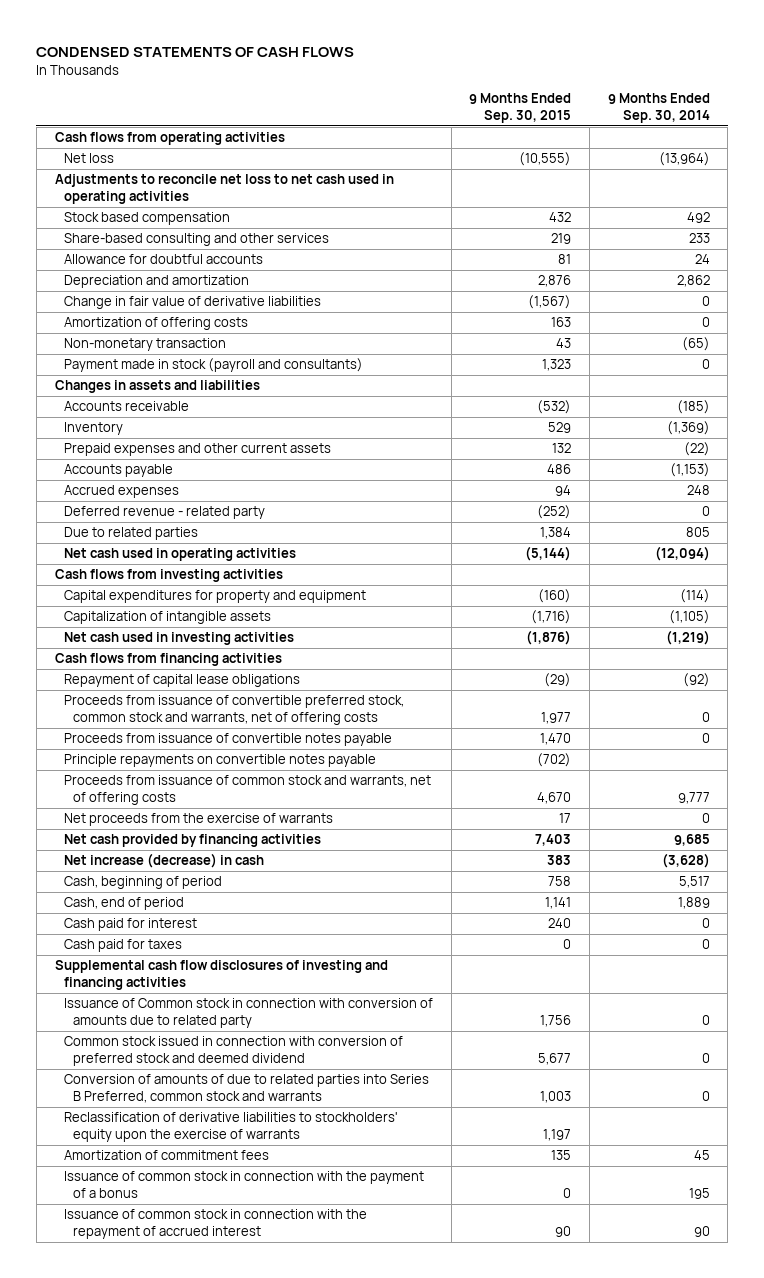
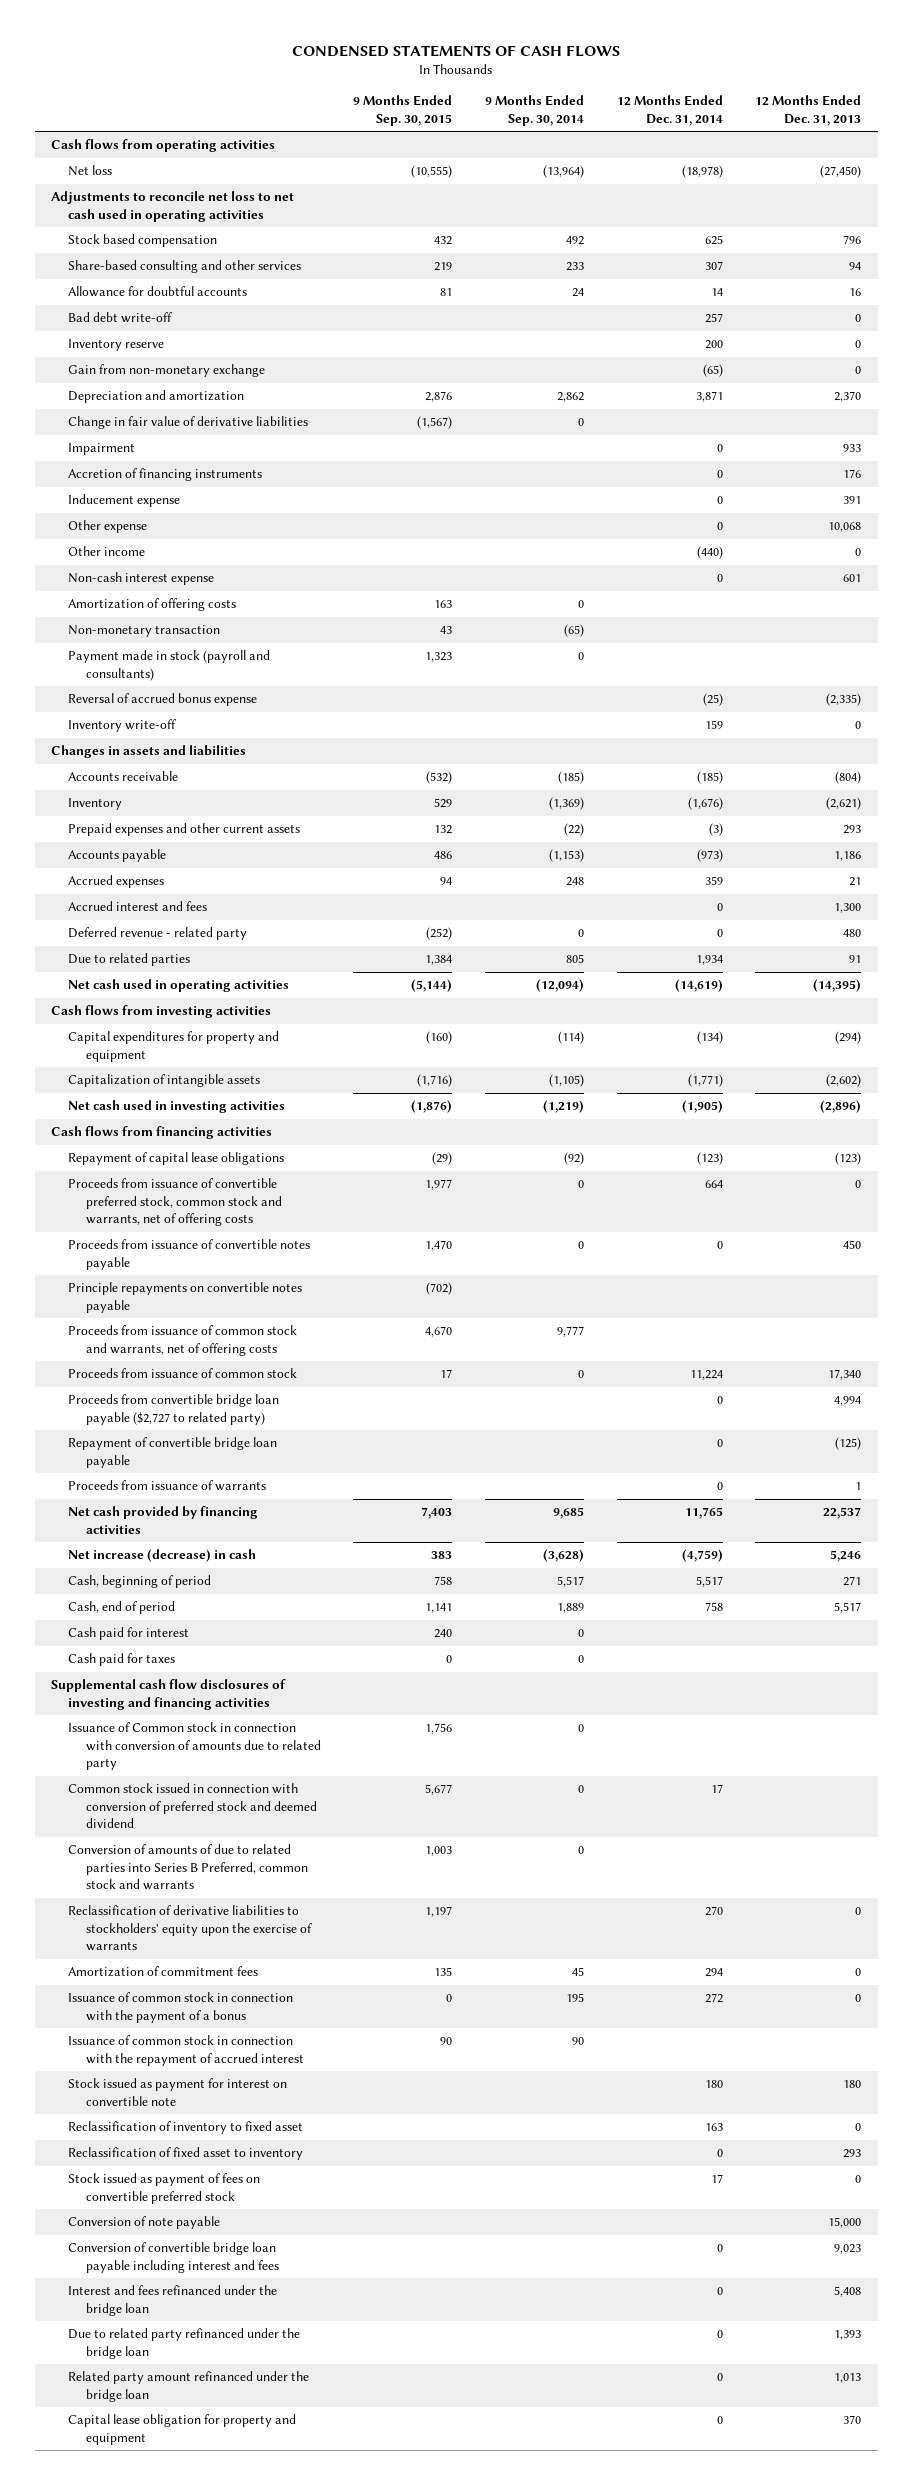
- | 9 Months Ended Sep. 30, 2015 | 9 Months Ended Sep. 30, 2014
+ | 9 Months Ended Sep. 30, 2015 | 9 Months Ended Sep. 30, 2014 | 12 Months Ended Dec. 31, 2014 | 12 Months Ended Dec. 31, 2013
+ Bad debt write-off | | | 257 | 0
+ Inventory reserve | | | 200 | 0
+ Gain from non-monetary exchange | | | (65) | 0
+ Impairment | | | 0 | 933
+ Accretion of financing instruments | | | 0 | 176
+ Inducement expense | | | 0 | 391
+ Other expense | | | 0 | 10,068
+ Other income | | | (440) | 0
+ Non-cash interest expense | | | 0 | 601
+ Reversal of accrued bonus expense | | | (25) | (2,335)
+ Inventory write-off | | | 159 | 0
+ Accrued interest and fees | | | 0 | 1,300
- Net proceeds from the exercise of warrants | 17 | 0
+ Proceeds from issuance of common stock | 17 | 0 | 11,224 | 17,340
+ Proceeds from convertible bridge loan payable ($2,727 to related party) | | | 0 | 4,994
+ Repayment of convertible bridge loan payable | | | 0 | (125)
+ Proceeds from issuance of warrants | | | 0 | 1
+ Stock issued as payment for interest on convertible note | | | 180 | 180
+ Reclassification of inventory to fixed asset | | | 163 | 0
+ Reclassification of fixed asset to inventory | | | 0 | 293
+ Stock issued as payment of fees on convertible preferred stock | | | 17 | 0
+ Conversion of note payable | | | | 15,000
+ Conversion of convertible bridge loan payable including interest and fees | | | 0 | 9,023
+ Interest and fees refinanced under the bridge loan | | | 0 | 5,408
+ Due to related party refinanced under the bridge loan | | | 0 | 1,393
+ Related party amount refinanced under the bridge loan | | | 0 | 1,013
+ Capital lease obligation for property and equipment | | | 0 | 370

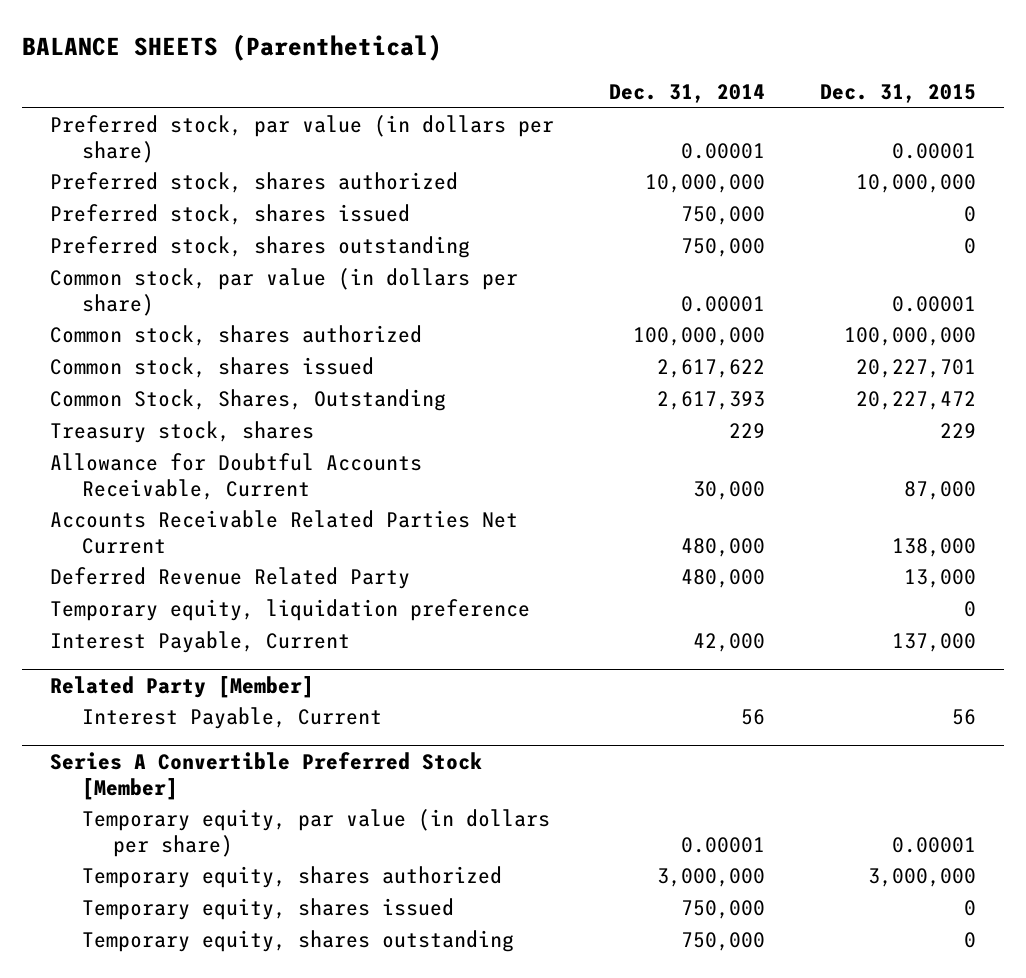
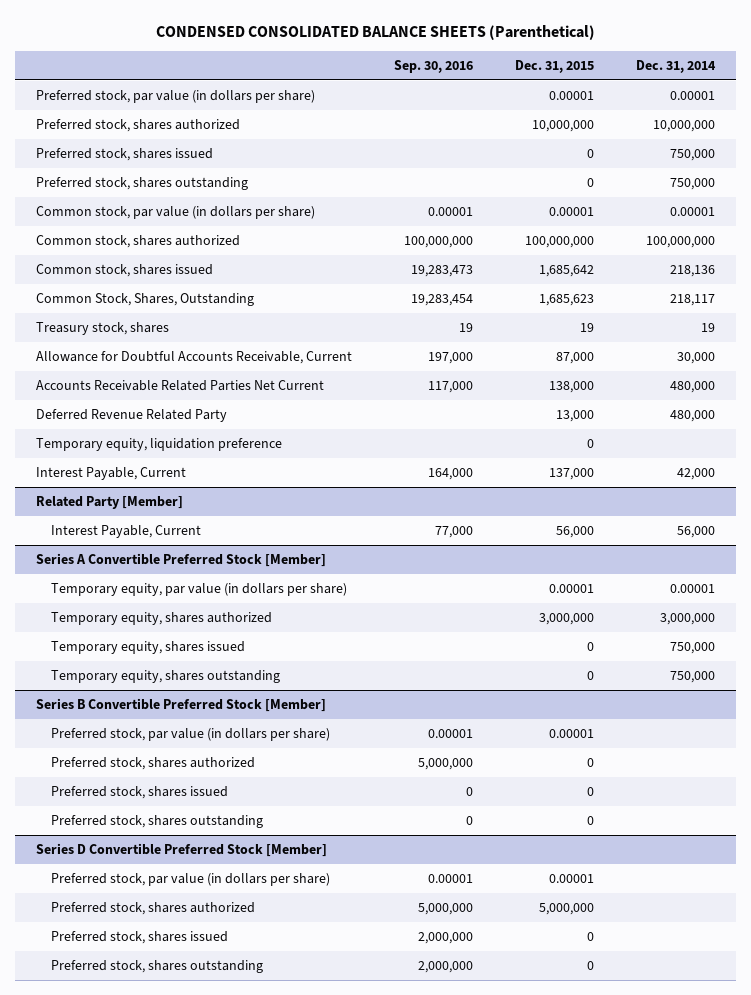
- BALANCE SHEETS (Parenthetical)
+ CONDENSED CONSOLIDATED BALANCE SHEETS (Parenthetical)
- | Dec. 31, 2014 | Dec. 31, 2015
+ | Sep. 30, 2016 | Dec. 31, 2015 | Dec. 31, 2014
- Common stock, shares issued | 2,617,622 | 20,227,701
- Common Stock, Shares, Outstanding | 2,617,393 | 20,227,472
- Treasury stock, shares | 229 | 229
+ Common stock, shares issued | 19,283,473 | 1,685,642 | 218,136
+ Common Stock, Shares, Outstanding | 19,283,454 | 1,685,623 | 218,117
+ Treasury stock, shares | 19 | 19 | 19
@ Related Party [Member]
- Interest Payable, Current | 56 | 56
+ Interest Payable, Current | 77,000 | 56,000 | 56,000
+ Series B Convertible Preferred Stock [Member]
+ Preferred stock, par value (in dollars per share) | 0.00001 | 0.00001 |
+ Preferred stock, shares authorized | 5,000,000 | 0 |
+ Preferred stock, shares issued | 0 | 0 |
+ Preferred stock, shares outstanding | 0 | 0 |
+ Series D Convertible Preferred Stock [Member]
+ Preferred stock, par value (in dollars per share) | 0.00001 | 0.00001 |
+ Preferred stock, shares authorized | 5,000,000 | 5,000,000 |
+ Preferred stock, shares issued | 2,000,000 | 0 |
+ Preferred stock, shares outstanding | 2,000,000 | 0 |

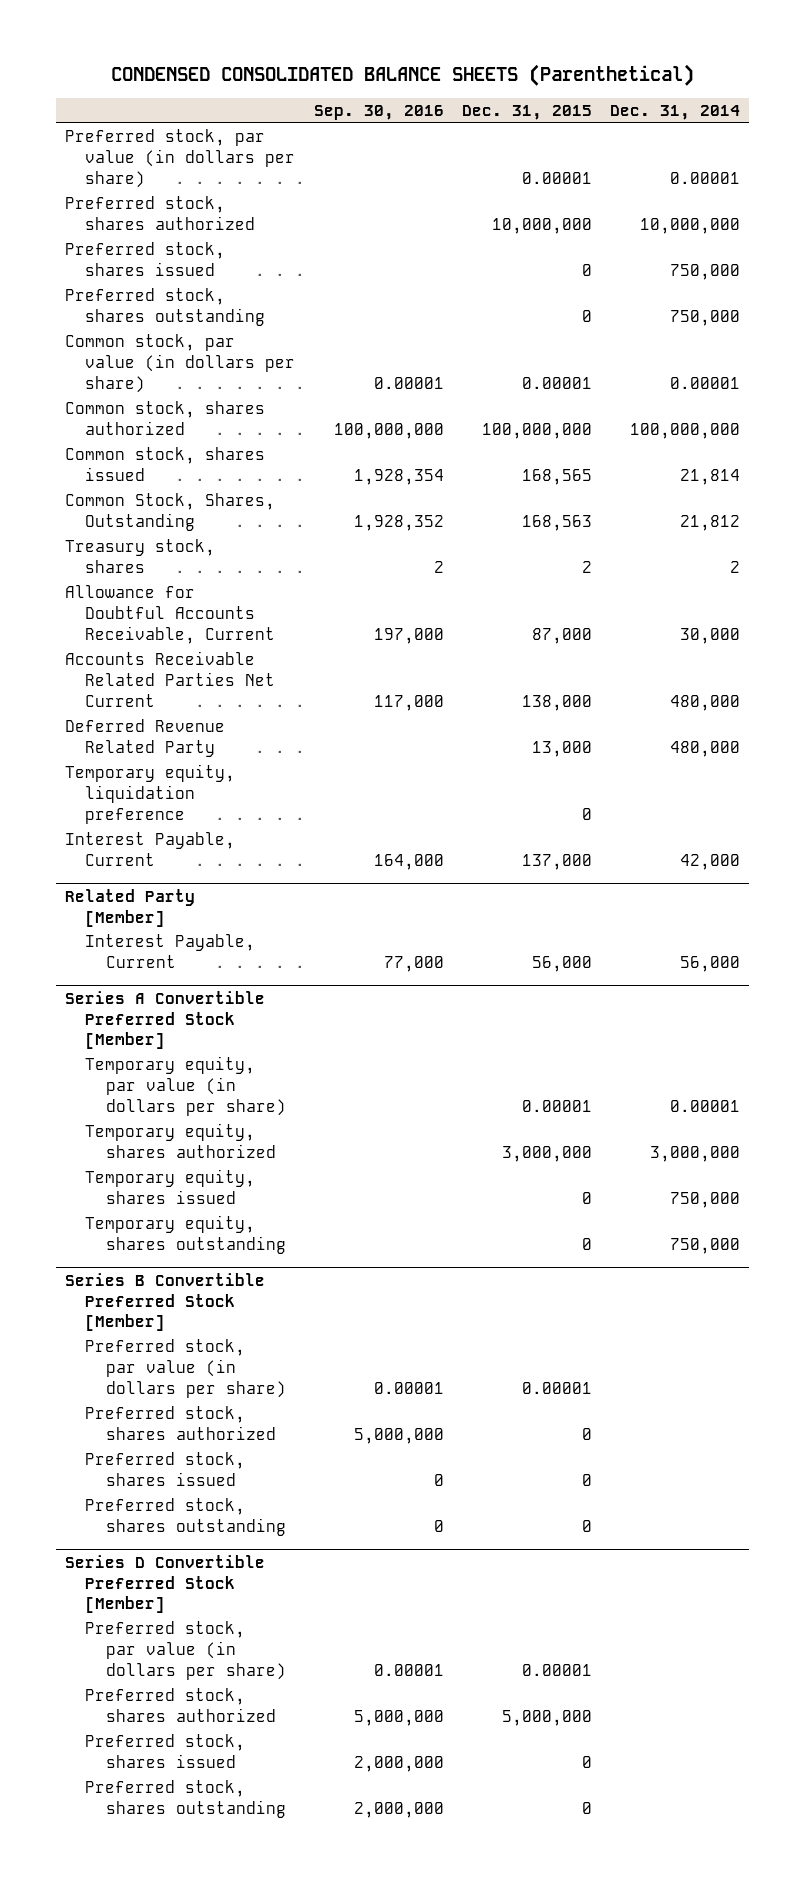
- Common stock, shares issued | 19,283,473 | 1,685,642 | 218,136
- Common Stock, Shares, Outstanding | 19,283,454 | 1,685,623 | 218,117
- Treasury stock, shares | 19 | 19 | 19
+ Common stock, shares issued | 1,928,354 | 168,565 | 21,814
+ Common Stock, Shares, Outstanding | 1,928,352 | 168,563 | 21,812
+ Treasury stock, shares | 2 | 2 | 2

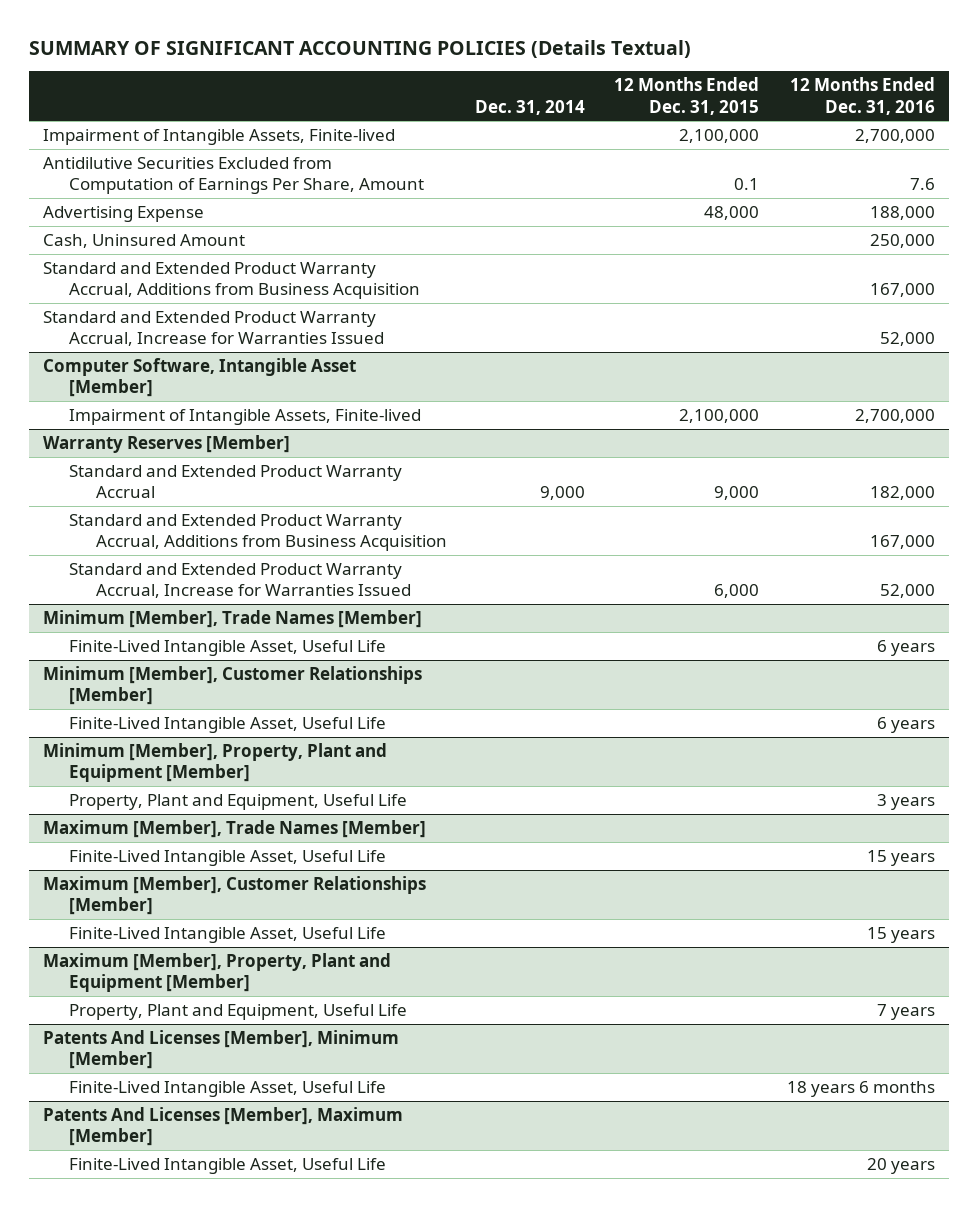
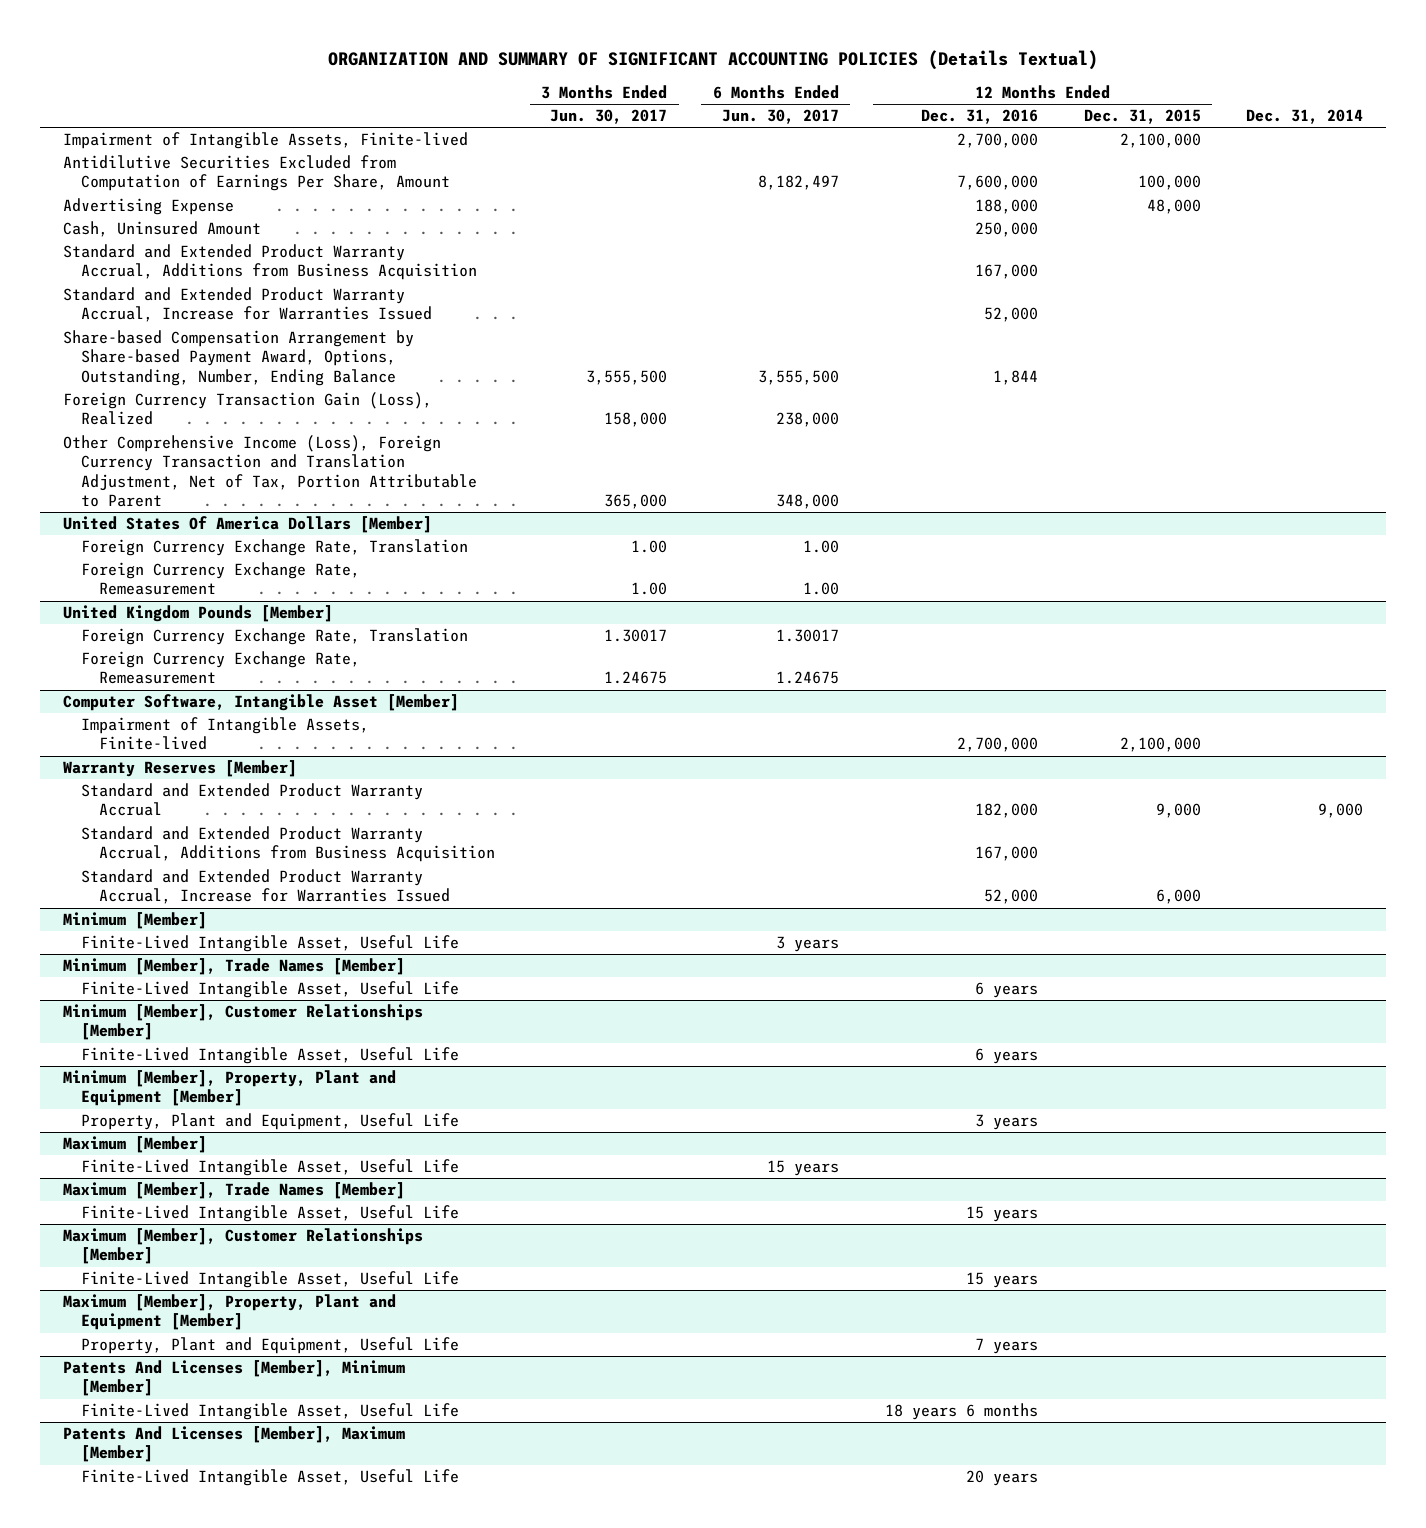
- SUMMARY OF SIGNIFICANT ACCOUNTING POLICIES (Details Textual)
+ ORGANIZATION AND SUMMARY OF SIGNIFICANT ACCOUNTING POLICIES (Details Textual)
- | Dec. 31, 2014 | 12 Months Ended Dec. 31, 2015 | 12 Months Ended Dec. 31, 2016
+ | 3 Months Ended Jun. 30, 2017 | 6 Months Ended Jun. 30, 2017 | 12 Months Ended Dec. 31, 2016 | 12 Months Ended Dec. 31, 2015 | Dec. 31, 2014
- Antidilutive Securities Excluded from Computation of Earnings Per Share, Amount | | 0.1 | 7.6
+ Antidilutive Securities Excluded from Computation of Earnings Per Share, Amount | | 8,182,497 | 7,600,000 | 100,000 |
+ Share-based Compensation Arrangement by Share-based Payment Award, Options, Outstanding, Number, Ending Balance | 3,555,500 | 3,555,500 | 1,844 | |
+ Foreign Currency Transaction Gain (Loss), Realized | 158,000 | 238,000 | | |
+ Other Comprehensive Income (Loss), Foreign Currency Transaction and Translation Adjustment, Net of Tax, Portion Attributable to Parent | 365,000 | 348,000 | | |
+ United States Of America Dollars [Member]
+ Foreign Currency Exchange Rate, Translation | 1.00 | 1.00 | | |
+ Foreign Currency Exchange Rate, Remeasurement | 1.00 | 1.00 | | |
+ United Kingdom Pounds [Member]
+ Foreign Currency Exchange Rate, Translation | 1.30017 | 1.30017 | | |
+ Foreign Currency Exchange Rate, Remeasurement | 1.24675 | 1.24675 | | |
+ Minimum [Member]
+ Finite-Lived Intangible Asset, Useful Life | | 3 years | | |
+ Maximum [Member]
+ Finite-Lived Intangible Asset, Useful Life | | 15 years | | |

